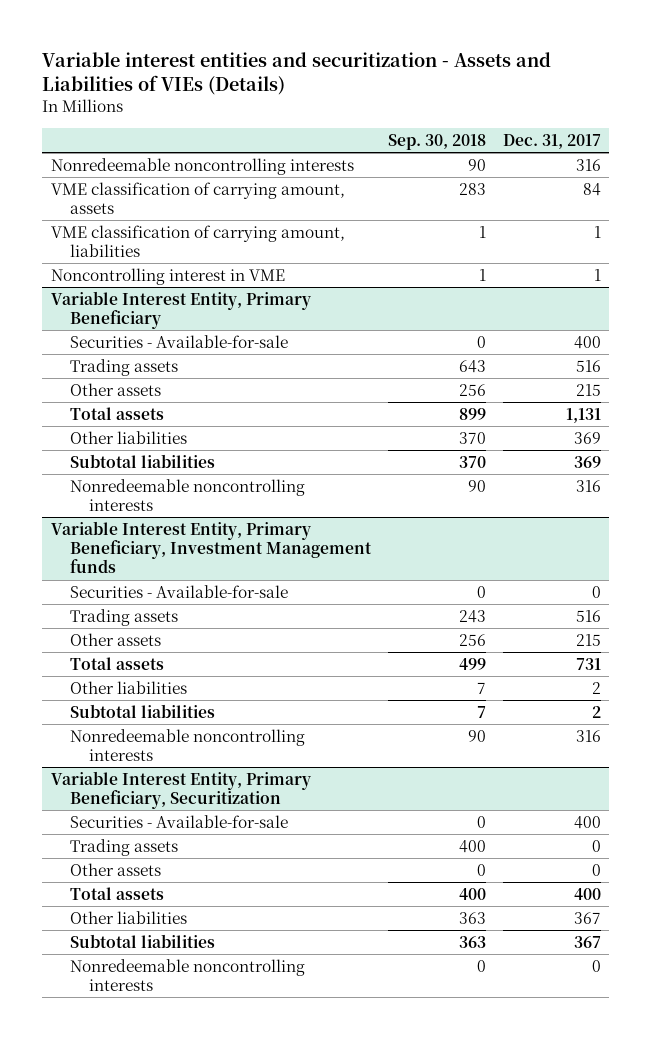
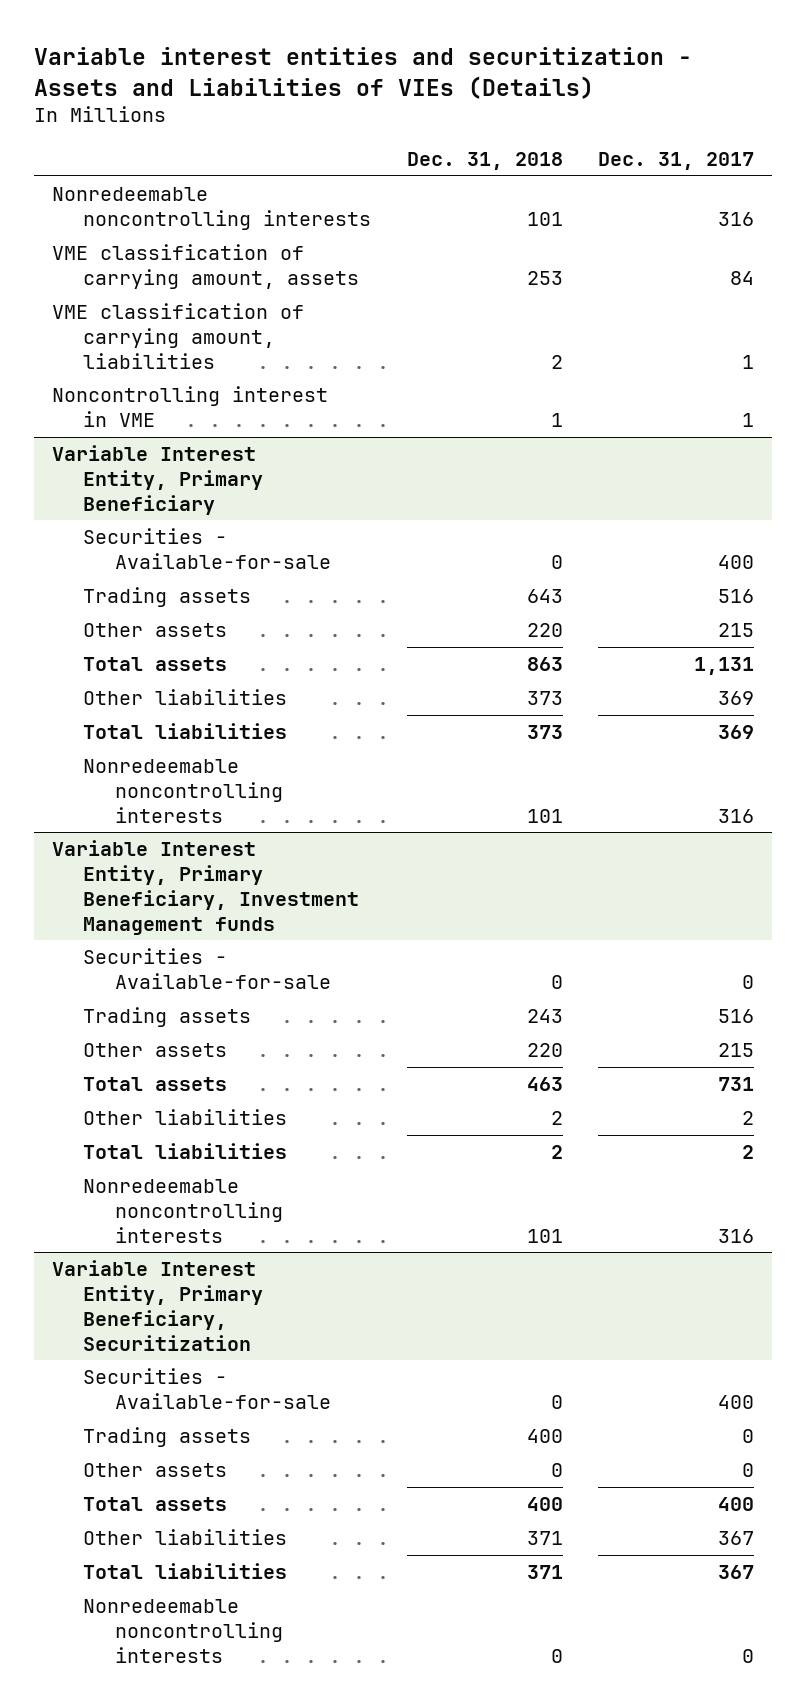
- | Sep. 30, 2018 | Dec. 31, 2017
+ | Dec. 31, 2018 | Dec. 31, 2017
@ Variable Interest Entity, Primary Beneficiary
- Subtotal liabilities | 370 | 369
+ Total liabilities | 373 | 369
@ Variable Interest Entity, Primary Beneficiary, Investment Management funds
- Subtotal liabilities | 7 | 2
+ Total liabilities | 2 | 2
@ Variable Interest Entity, Primary Beneficiary, Securitization
- Subtotal liabilities | 363 | 367
+ Total liabilities | 371 | 367

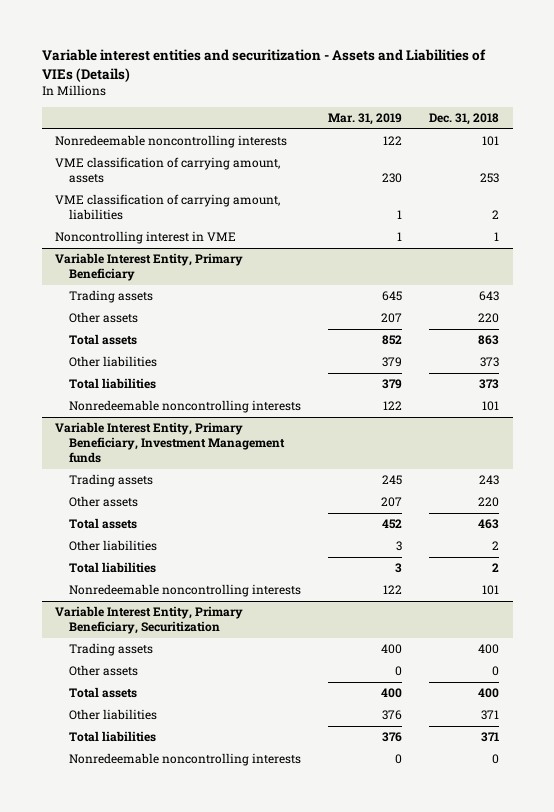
- | Dec. 31, 2018 | Dec. 31, 2017
+ | Mar. 31, 2019 | Dec. 31, 2018
@ Variable Interest Entity, Primary Beneficiary
- Securities - Available-for-sale | 0 | 400
@ Variable Interest Entity, Primary Beneficiary, Investment Management funds
- Securities - Available-for-sale | 0 | 0
@ Variable Interest Entity, Primary Beneficiary, Securitization
- Securities - Available-for-sale | 0 | 400

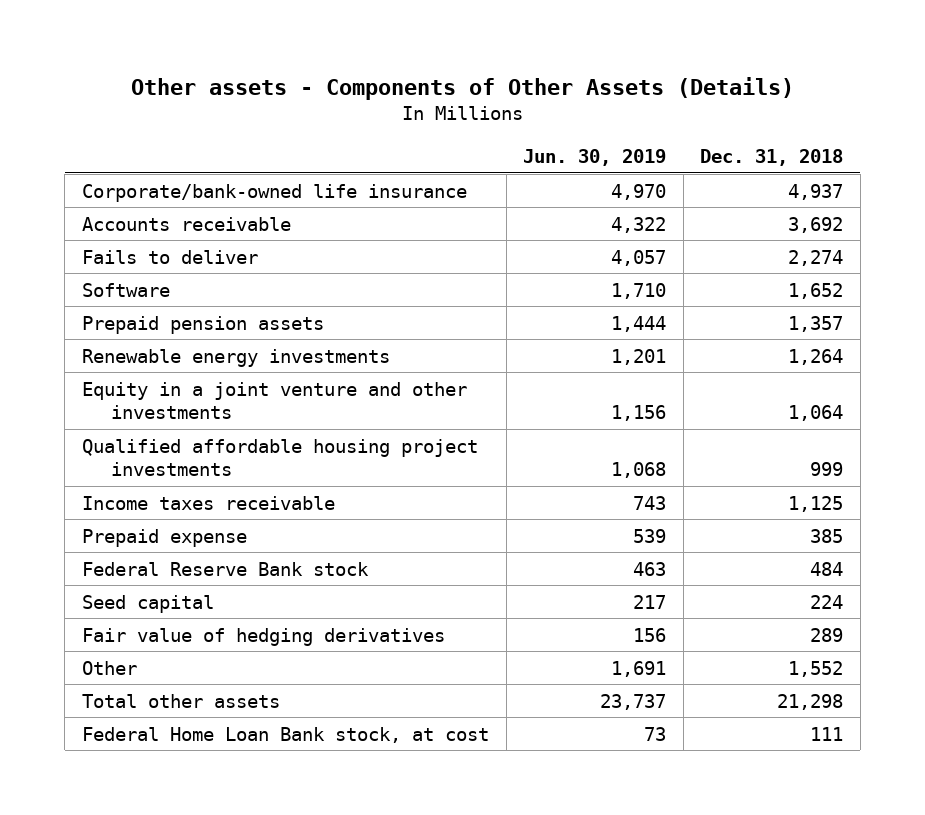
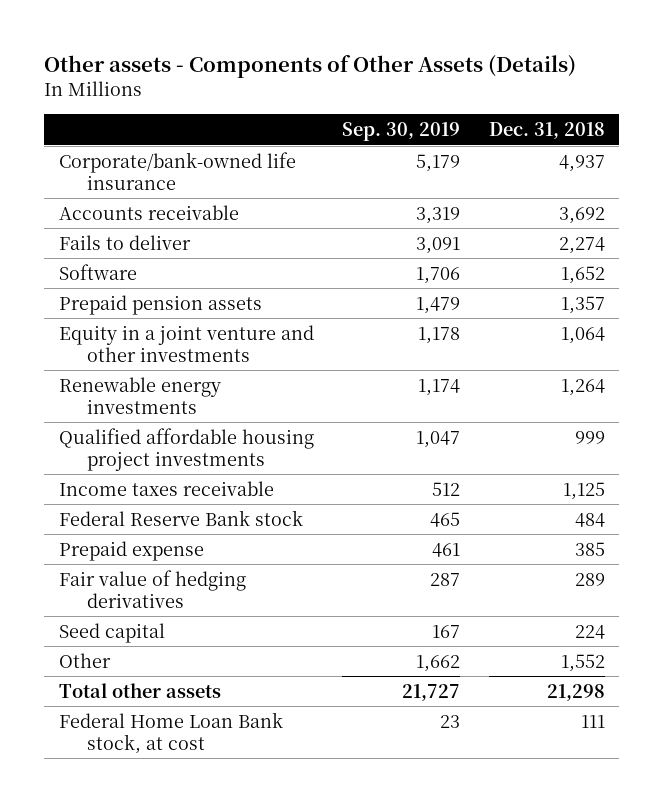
- | Jun. 30, 2019 | Dec. 31, 2018
+ | Sep. 30, 2019 | Dec. 31, 2018
moved down: Renewable energy investments | 1,174 | 1,264
moved down: Prepaid expense | 461 | 385
moved down: Seed capital | 167 | 224

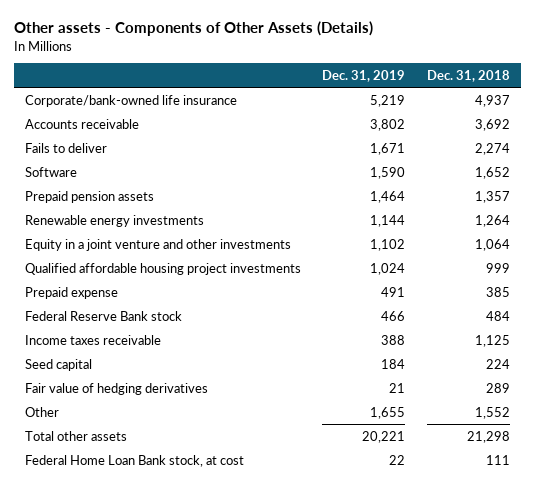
- | Sep. 30, 2019 | Dec. 31, 2018
+ | Dec. 31, 2019 | Dec. 31, 2018
moved down: Equity in a joint venture and other investments | 1,102 | 1,064
moved down: Federal Reserve Bank stock | 466 | 484
moved down: Income taxes receivable | 388 | 1,125
moved down: Fair value of hedging derivatives | 21 | 289

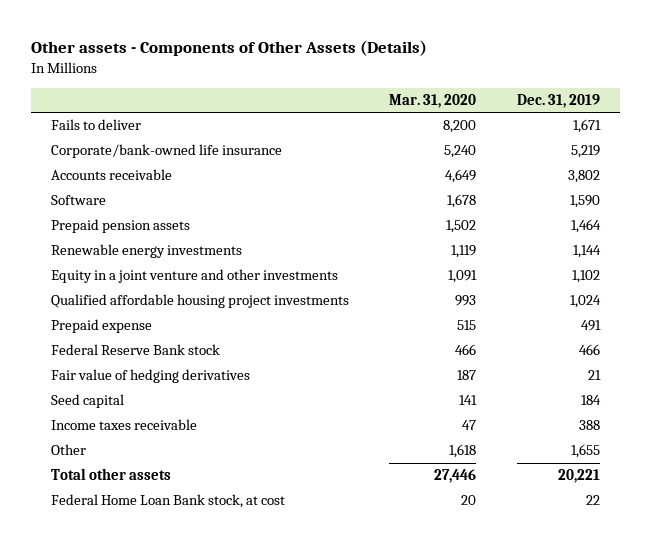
- | Dec. 31, 2019 | Dec. 31, 2018
+ | Mar. 31, 2020 | Dec. 31, 2019
moved up: Fails to deliver | 8,200 | 1,671
moved down: Seed capital | 141 | 184
moved down: Income taxes receivable | 47 | 388

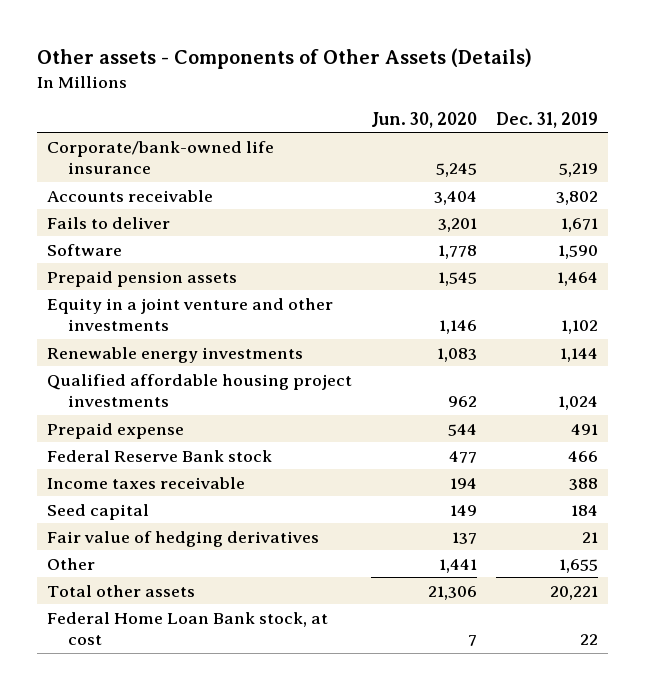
- | Mar. 31, 2020 | Dec. 31, 2019
+ | Jun. 30, 2020 | Dec. 31, 2019
moved down: Fails to deliver | 3,201 | 1,671
moved down: Renewable energy investments | 1,083 | 1,144
moved down: Seed capital | 149 | 184
moved down: Fair value of hedging derivatives | 137 | 21

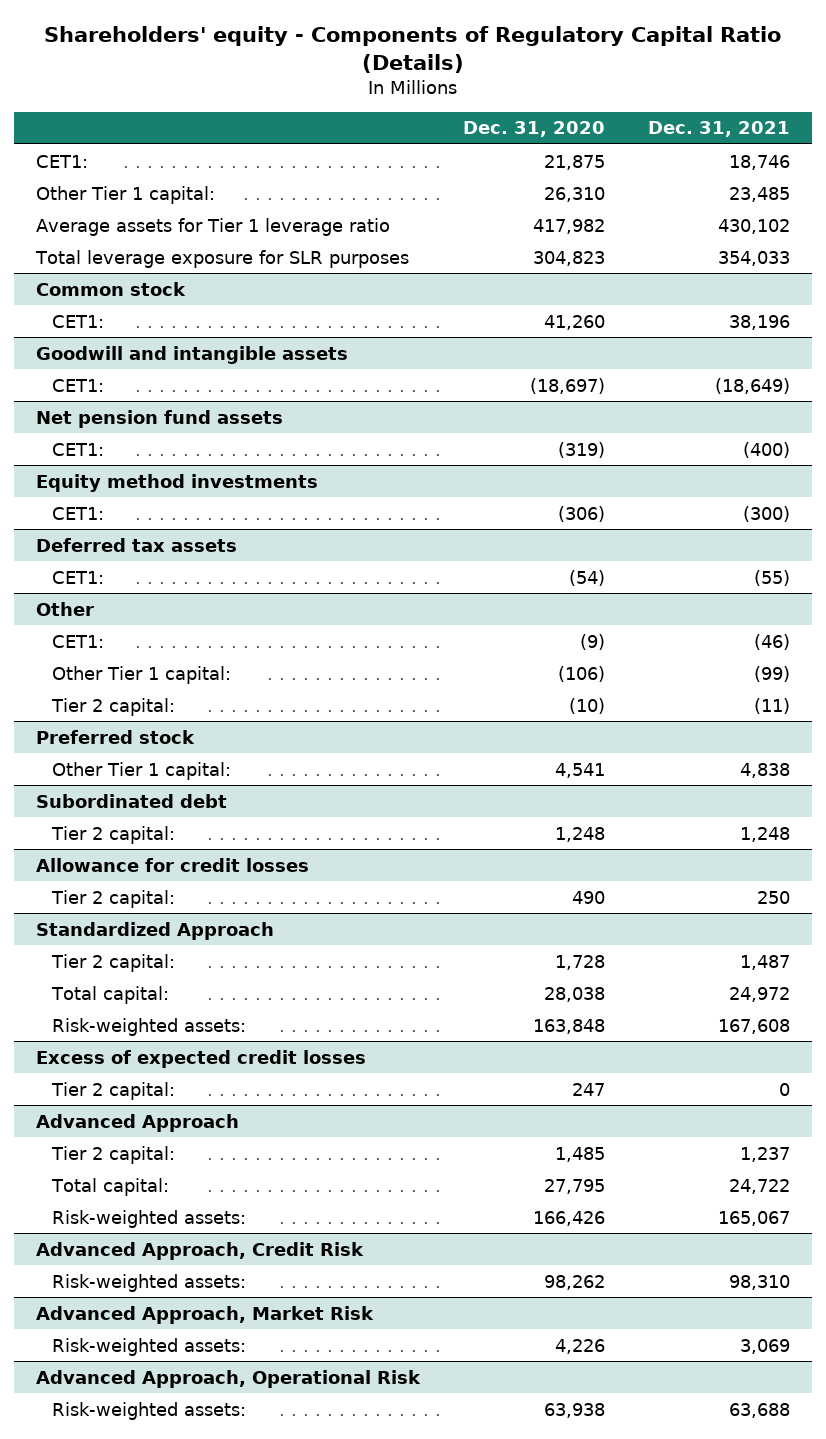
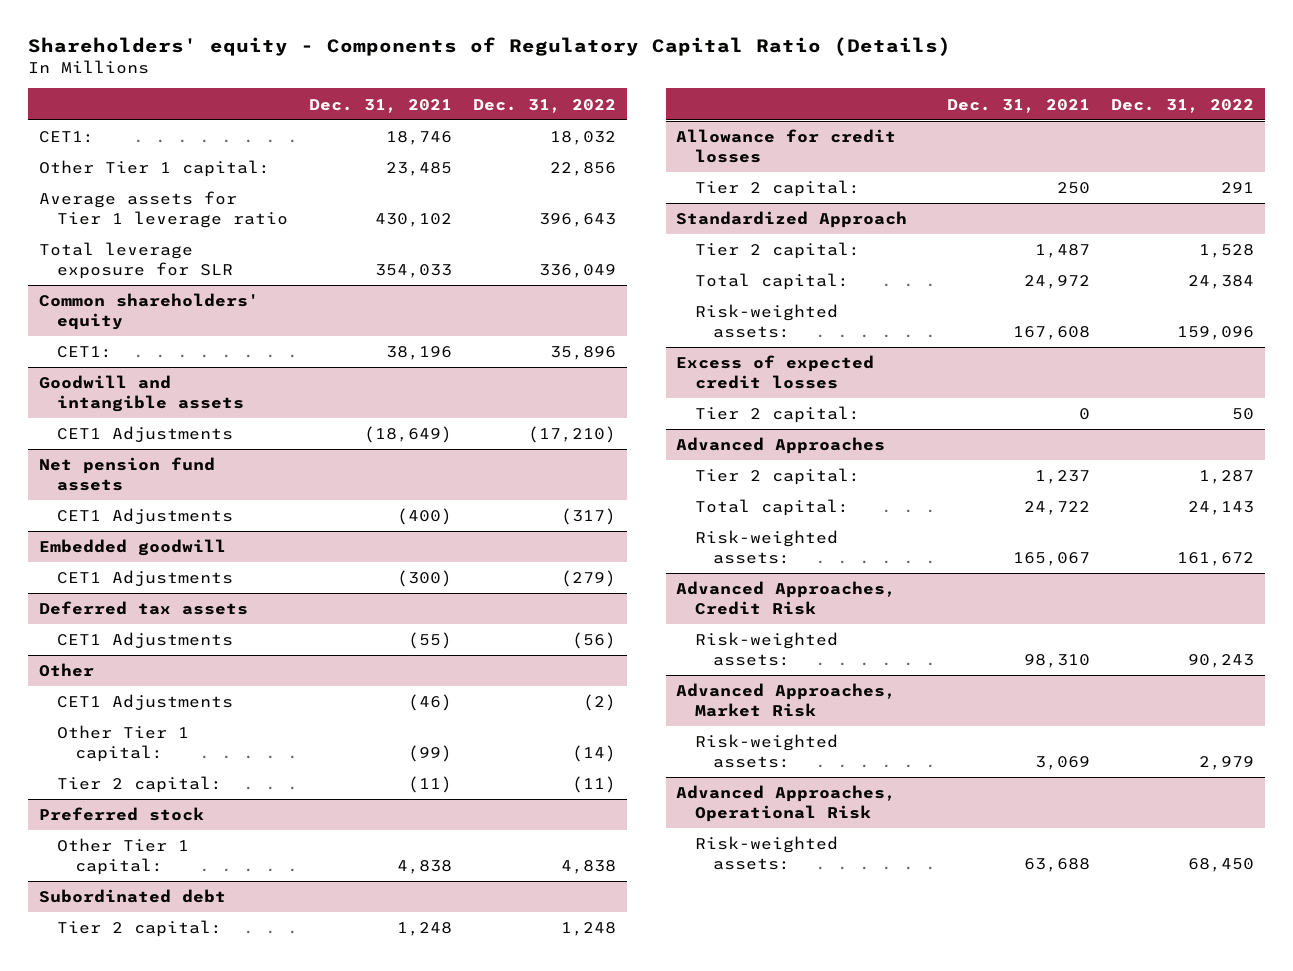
- | Dec. 31, 2020 | Dec. 31, 2021
+ | Dec. 31, 2021 | Dec. 31, 2022
- Total leverage exposure for SLR purposes | 304,823 | 354,033
- Common stock
+ Total leverage exposure for SLR | 354,033 | 336,049
+ Common shareholders' equity
@ Goodwill and intangible assets
- CET1: | (18,697) | (18,649)
+ CET1 Adjustments | (18,649) | (17,210)
@ Net pension fund assets
- CET1: | (319) | (400)
- Equity method investments
- CET1: | (306) | (300)
@ Net pension fund assets
+ CET1 Adjustments | (400) | (317)
+ Embedded goodwill
+ CET1 Adjustments | (300) | (279)
@ Deferred tax assets
- CET1: | (54) | (55)
+ CET1 Adjustments | (55) | (56)
@ Other
- CET1: | (9) | (46)
+ CET1 Adjustments | (46) | (2)
- Advanced Approach
+ Advanced Approaches
- Advanced Approach, Credit Risk
+ Advanced Approaches, Credit Risk
- Advanced Approach, Market Risk
+ Advanced Approaches, Market Risk
- Advanced Approach, Operational Risk
+ Advanced Approaches, Operational Risk

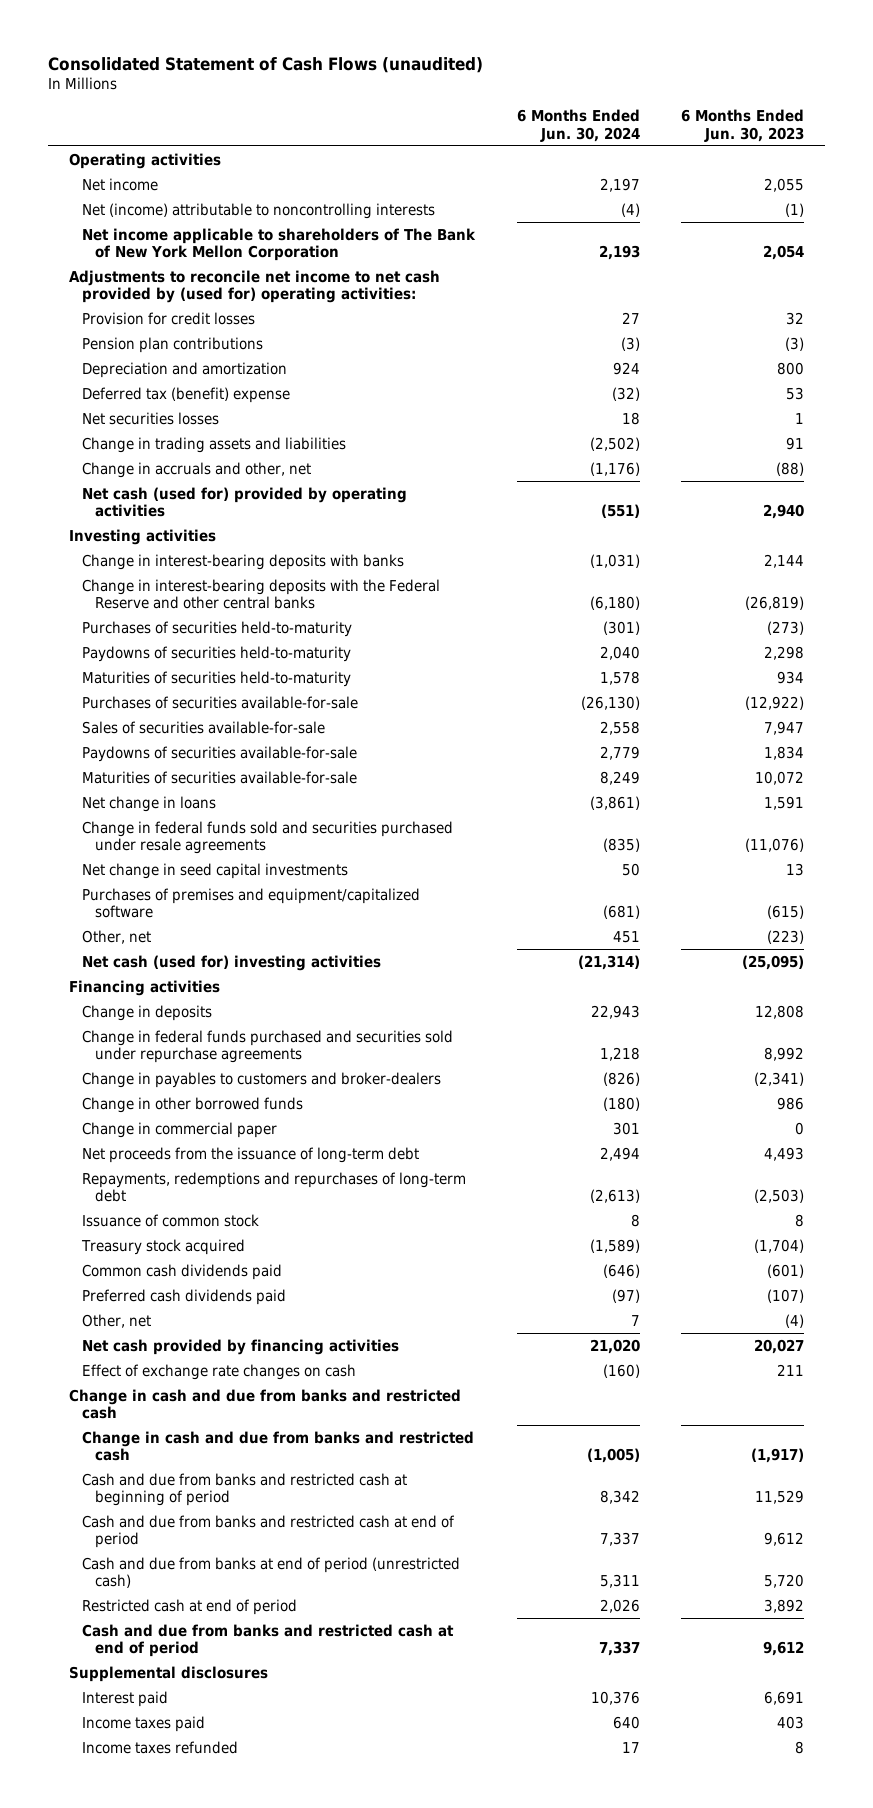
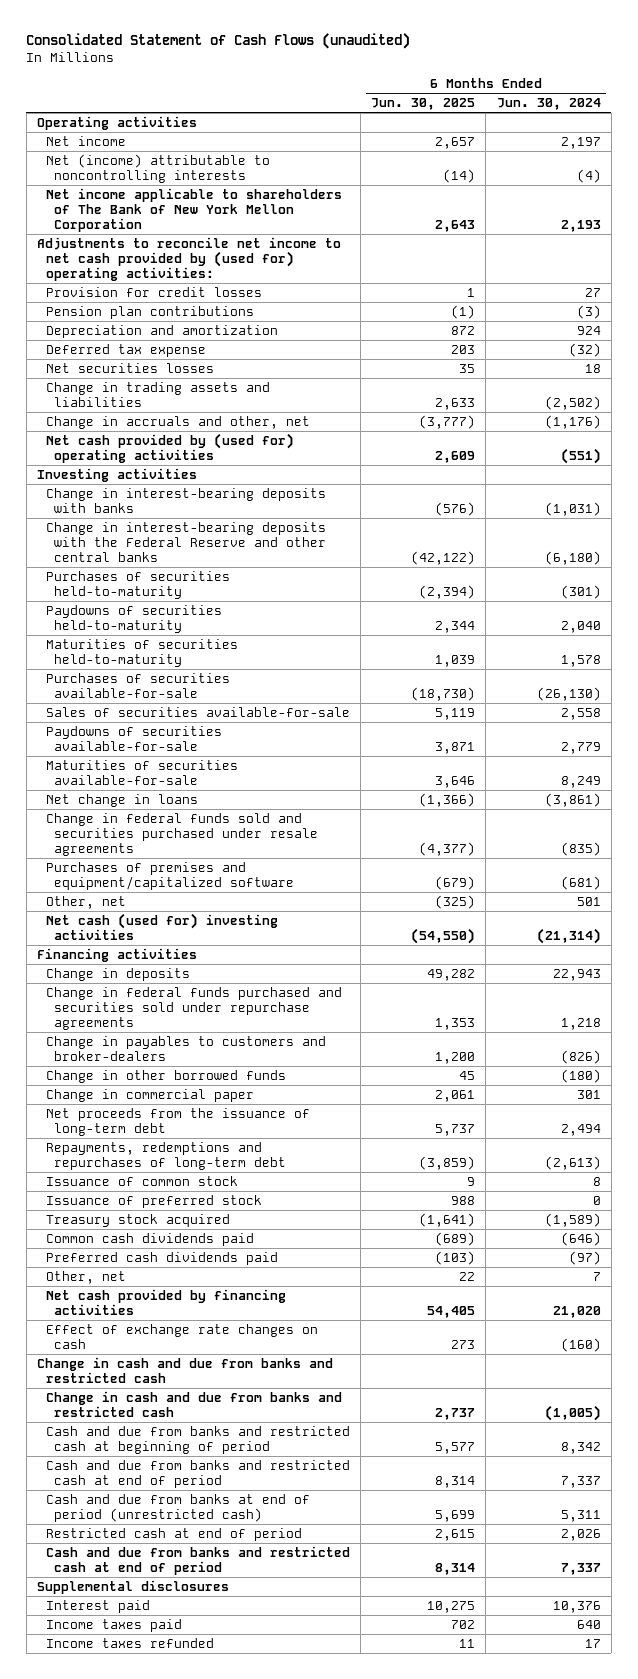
- | 6 Months Ended Jun. 30, 2024 | 6 Months Ended Jun. 30, 2023
+ | 6 Months Ended Jun. 30, 2025 | 6 Months Ended Jun. 30, 2024
- Deferred tax (benefit) expense | (32) | 53
+ Deferred tax expense | 203 | (32)
- Net cash (used for) provided by operating activities | (551) | 2,940
+ Net cash provided by (used for) operating activities | 2,609 | (551)
- Net change in seed capital investments | 50 | 13
- Other, net | 451 | (223)
+ Other, net | (325) | 501
+ Issuance of preferred stock | 988 | 0

